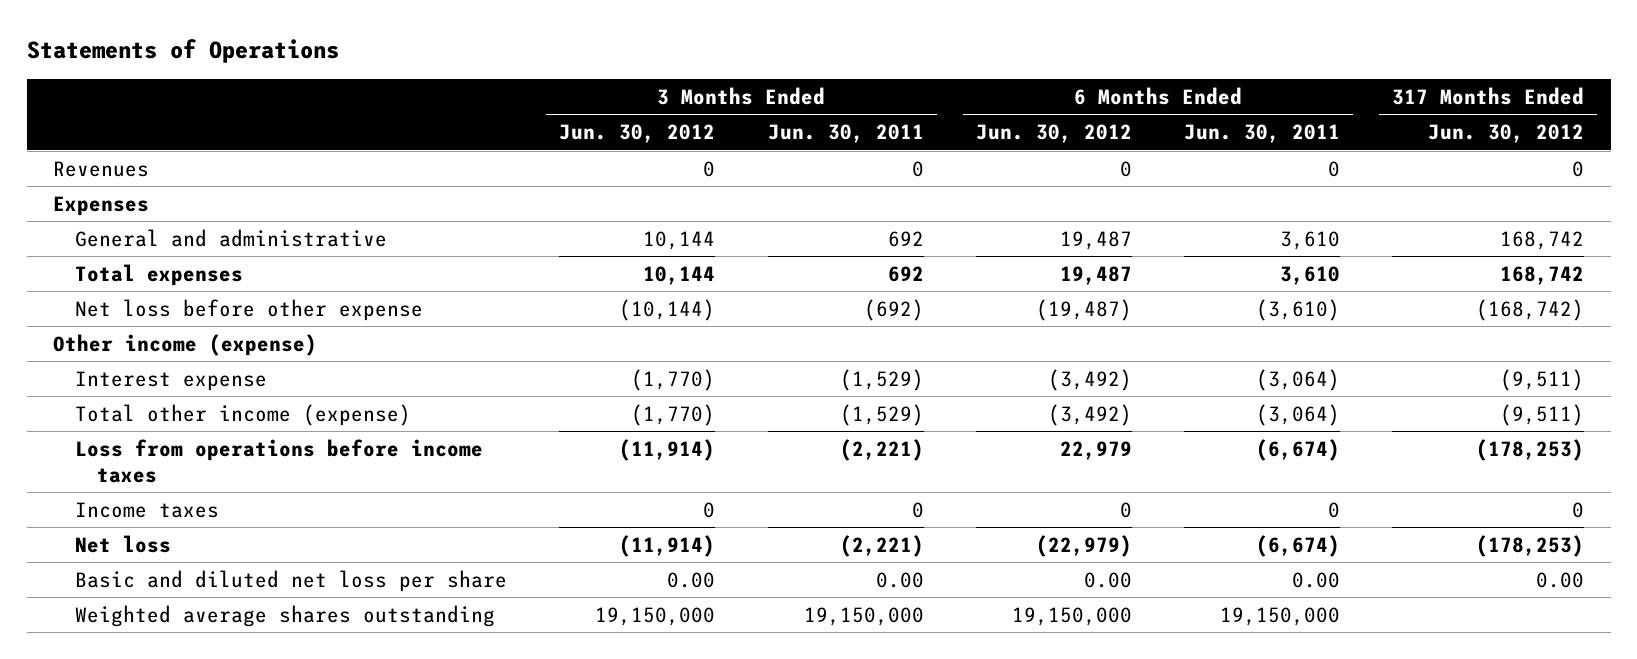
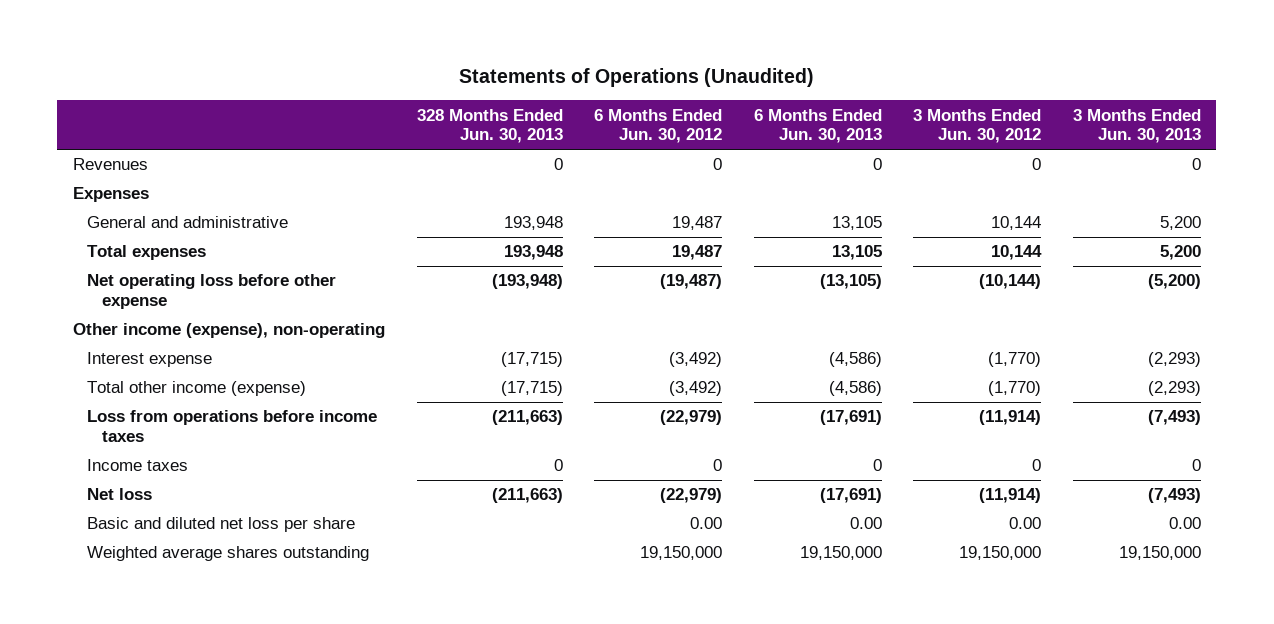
- Statements of Operations
+ Statements of Operations (Unaudited)
- | 3 Months Ended Jun. 30, 2012 | 3 Months Ended Jun. 30, 2011 | 6 Months Ended Jun. 30, 2012 | 6 Months Ended Jun. 30, 2011 | 317 Months Ended Jun. 30, 2012
+ | 328 Months Ended Jun. 30, 2013 | 6 Months Ended Jun. 30, 2012 | 6 Months Ended Jun. 30, 2013 | 3 Months Ended Jun. 30, 2012 | 3 Months Ended Jun. 30, 2013
- Net loss before other expense | (10,144) | (692) | (19,487) | (3,610) | (168,742)
- Other income (expense)
+ Net operating loss before other expense | (193,948) | (19,487) | (13,105) | (10,144) | (5,200)
+ Other income (expense), non-operating
- Loss from operations before income taxes | (11,914) | (2,221) | 22,979 | (6,674) | (178,253)
+ Loss from operations before income taxes | (211,663) | (22,979) | (17,691) | (11,914) | (7,493)

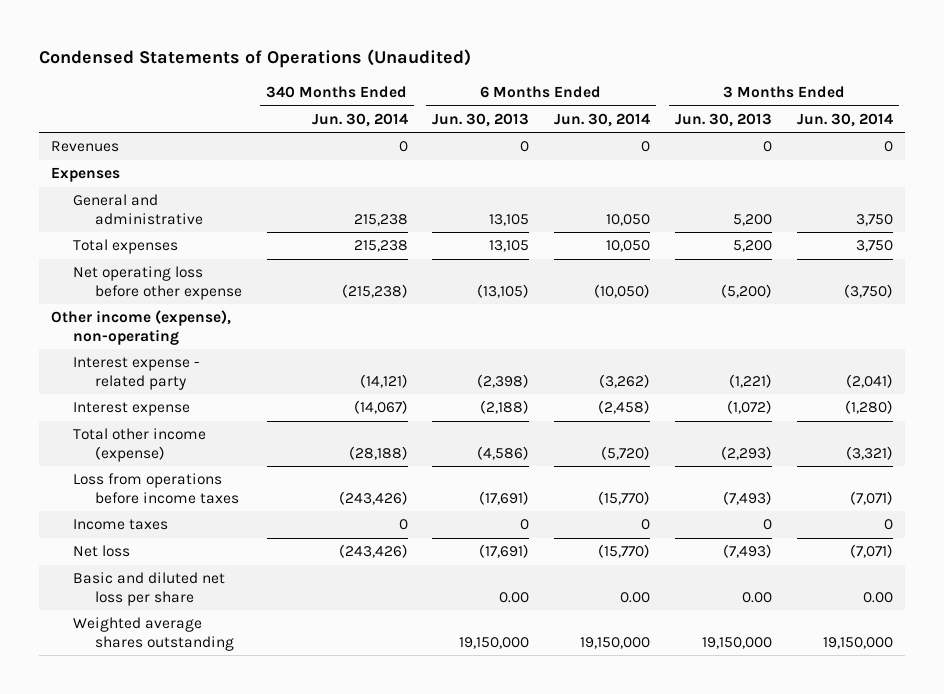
- Statements of Operations (Unaudited)
+ Condensed Statements of Operations (Unaudited)
- | 328 Months Ended Jun. 30, 2013 | 6 Months Ended Jun. 30, 2012 | 6 Months Ended Jun. 30, 2013 | 3 Months Ended Jun. 30, 2012 | 3 Months Ended Jun. 30, 2013
+ | 340 Months Ended Jun. 30, 2014 | 6 Months Ended Jun. 30, 2013 | 6 Months Ended Jun. 30, 2014 | 3 Months Ended Jun. 30, 2013 | 3 Months Ended Jun. 30, 2014
- Interest expense | (17,715) | (3,492) | (4,586) | (1,770) | (2,293)
+ Interest expense - related party | (14,121) | (2,398) | (3,262) | (1,221) | (2,041)
+ Interest expense | (14,067) | (2,188) | (2,458) | (1,072) | (1,280)

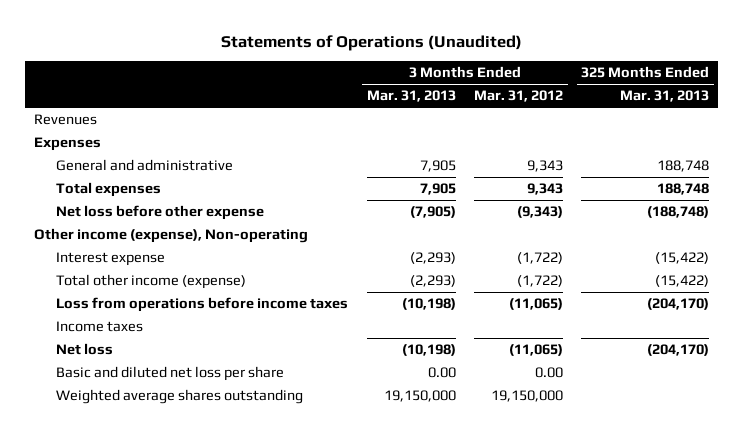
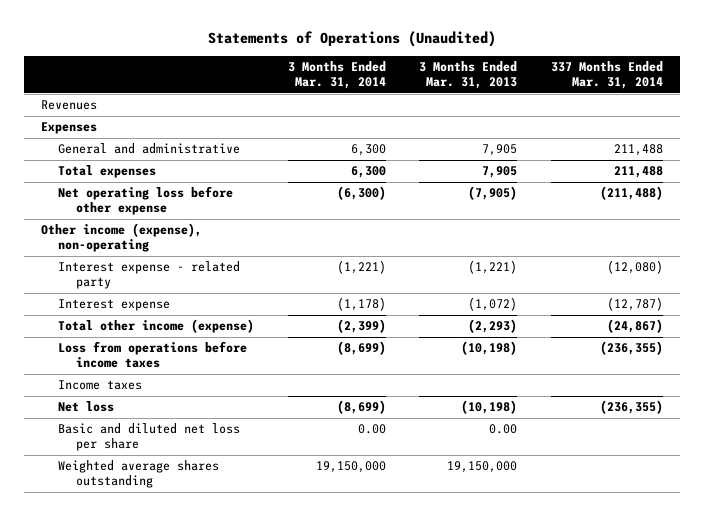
- | 3 Months Ended Mar. 31, 2013 | 3 Months Ended Mar. 31, 2012 | 325 Months Ended Mar. 31, 2013
+ | 3 Months Ended Mar. 31, 2014 | 3 Months Ended Mar. 31, 2013 | 337 Months Ended Mar. 31, 2014
- Net loss before other expense | (7,905) | (9,343) | (188,748)
- Other income (expense), Non-operating
- Interest expense | (2,293) | (1,722) | (15,422)
+ Net operating loss before other expense | (6,300) | (7,905) | (211,488)
+ Other income (expense), non-operating
+ Interest expense - related party | (1,221) | (1,221) | (12,080)
+ Interest expense | (1,178) | (1,072) | (12,787)

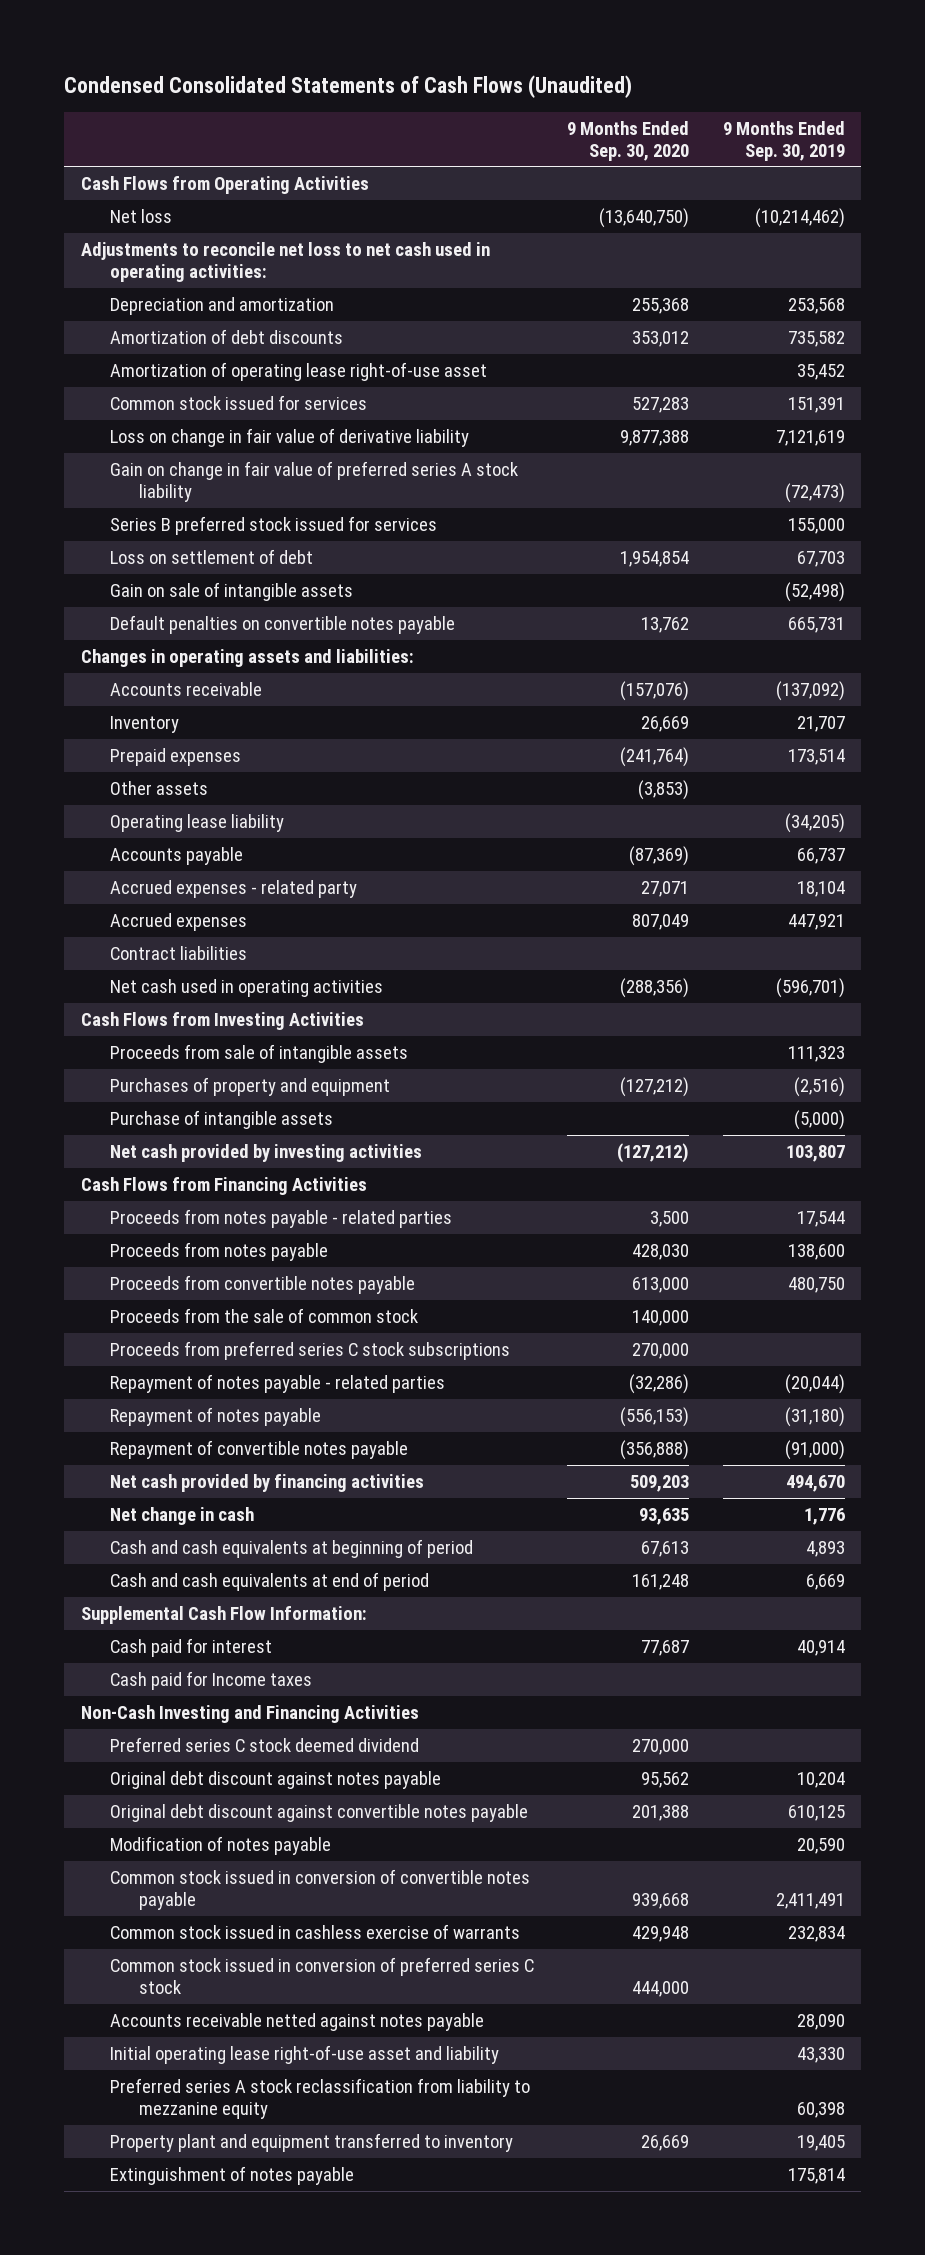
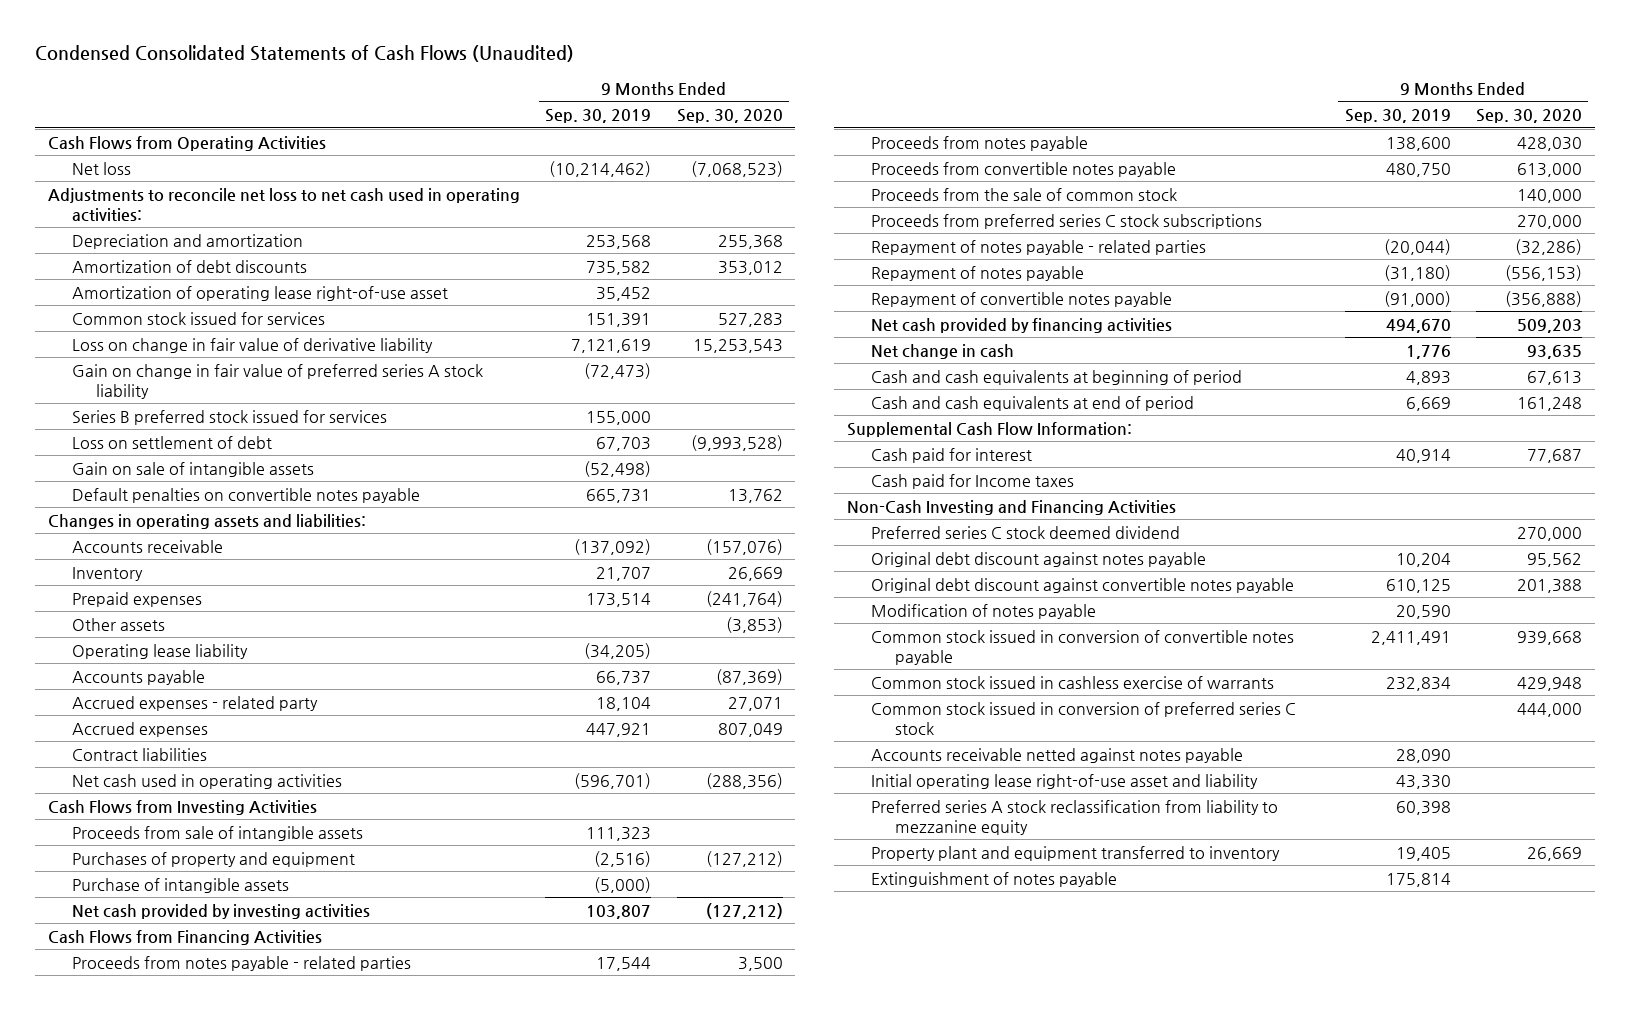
- | 9 Months Ended Sep. 30, 2020 | 9 Months Ended Sep. 30, 2019
+ | 9 Months Ended Sep. 30, 2019 | 9 Months Ended Sep. 30, 2020
- Net loss | (13,640,750) | (10,214,462)
+ Net loss | (10,214,462) | (7,068,523)
- Loss on change in fair value of derivative liability | 9,877,388 | 7,121,619
+ Loss on change in fair value of derivative liability | 7,121,619 | 15,253,543
- Loss on settlement of debt | 1,954,854 | 67,703
+ Loss on settlement of debt | 67,703 | (9,993,528)

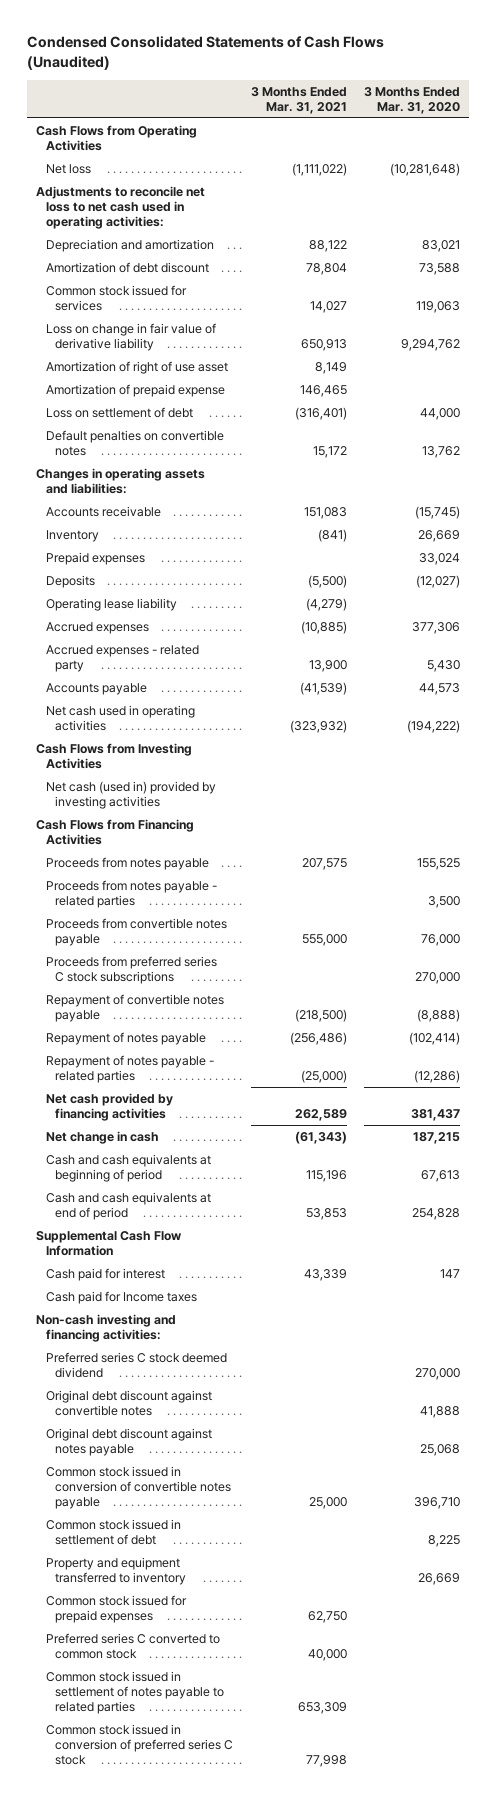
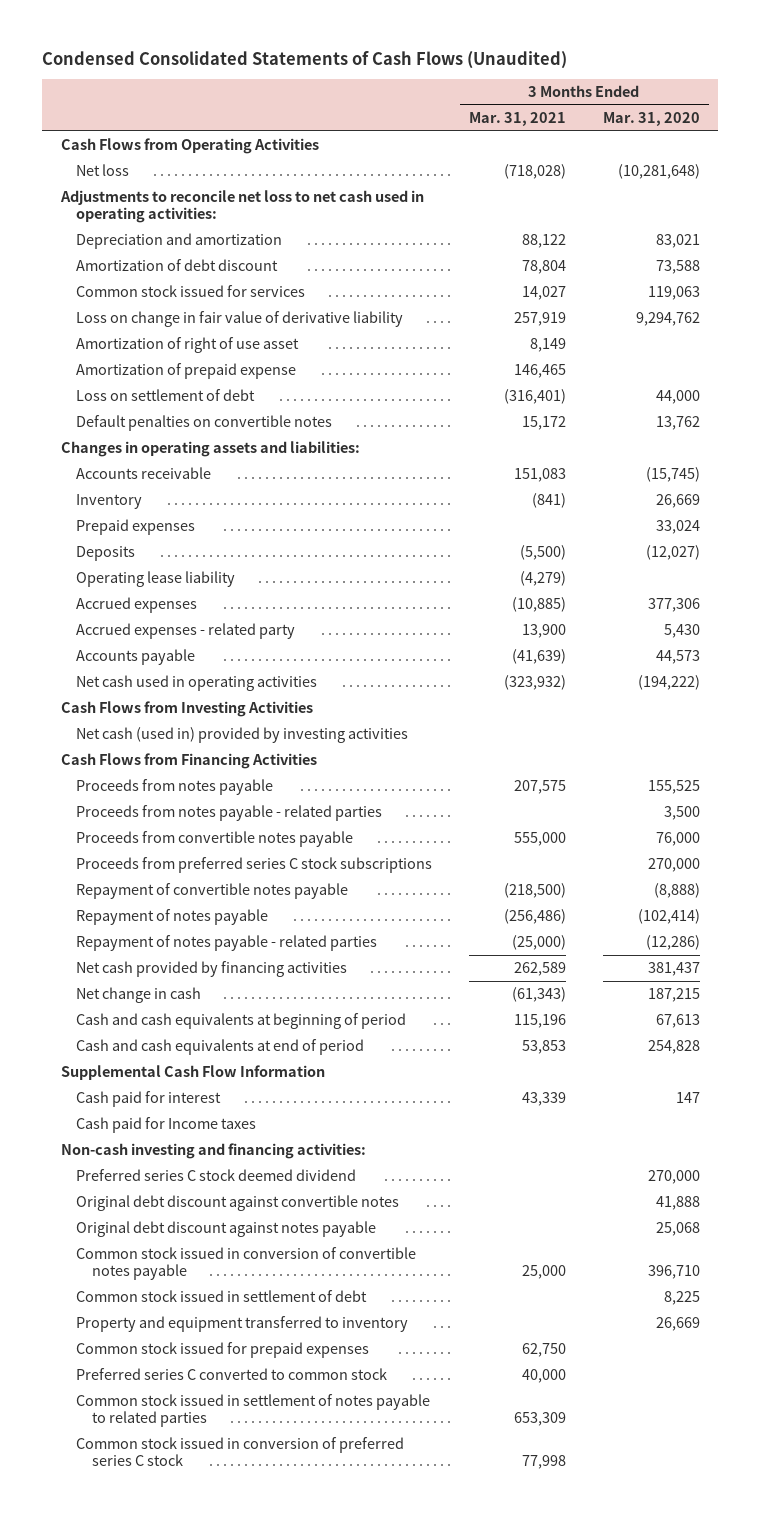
- Net loss | (1,111,022) | (10,281,648)
+ Net loss | (718,028) | (10,281,648)
- Loss on change in fair value of derivative liability | 650,913 | 9,294,762
+ Loss on change in fair value of derivative liability | 257,919 | 9,294,762
- Accounts payable | (41,539) | 44,573
+ Accounts payable | (41,639) | 44,573

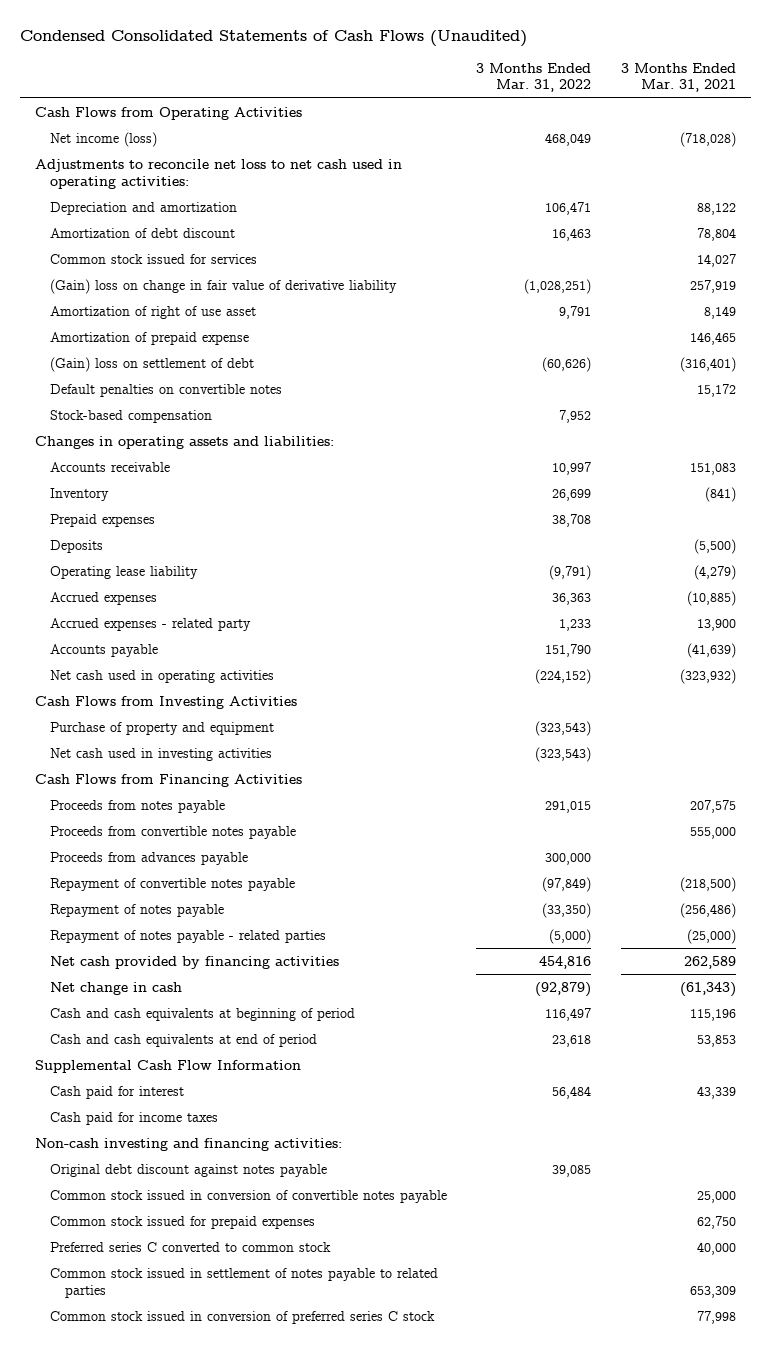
- | 3 Months Ended Mar. 31, 2021 | 3 Months Ended Mar. 31, 2020
+ | 3 Months Ended Mar. 31, 2022 | 3 Months Ended Mar. 31, 2021
- Net loss | (718,028) | (10,281,648)
+ Net income (loss) | 468,049 | (718,028)
- Loss on change in fair value of derivative liability | 257,919 | 9,294,762
+ (Gain) loss on change in fair value of derivative liability | (1,028,251) | 257,919
- Loss on settlement of debt | (316,401) | 44,000
+ (Gain) loss on settlement of debt | (60,626) | (316,401)
+ Stock-based compensation | 7,952 |
- Net cash (used in) provided by investing activities
+ Purchase of property and equipment | (323,543) |
+ Net cash used in investing activities | (323,543) |
- Proceeds from notes payable - related parties | | 3,500
- Proceeds from preferred series C stock subscriptions | | 270,000
+ Proceeds from advances payable | 300,000 |
- Cash paid for Income taxes
+ Cash paid for income taxes
- Preferred series C stock deemed dividend | | 270,000
- Original debt discount against convertible notes | | 41,888
- Common stock issued in settlement of debt | | 8,225
- Property and equipment transferred to inventory | | 26,669

